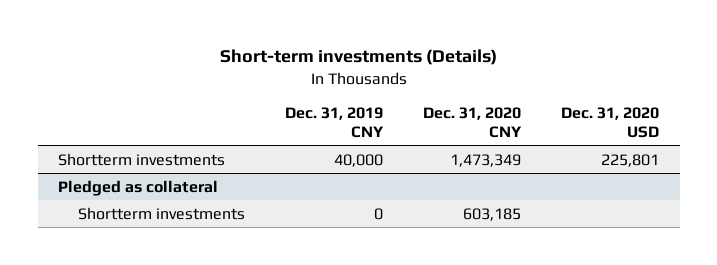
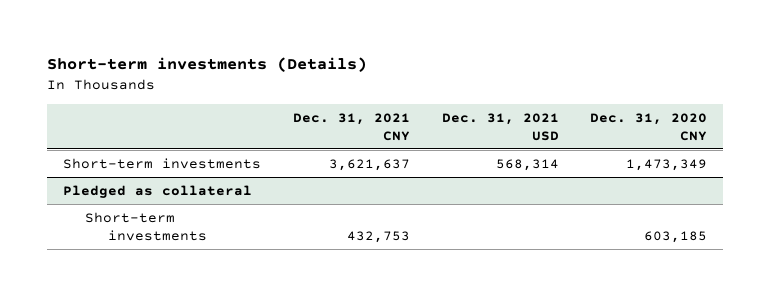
- | Dec. 31, 2019 CNY | Dec. 31, 2020 CNY | Dec. 31, 2020 USD
+ | Dec. 31, 2021 CNY | Dec. 31, 2021 USD | Dec. 31, 2020 CNY
- Shortterm investments | 40,000 | 1,473,349 | 225,801
+ Short-term investments | 3,621,637 | 568,314 | 1,473,349
@ Pledged as collateral
- Shortterm investments | 0 | 603,185 |
+ Short-term investments | 432,753 | | 603,185

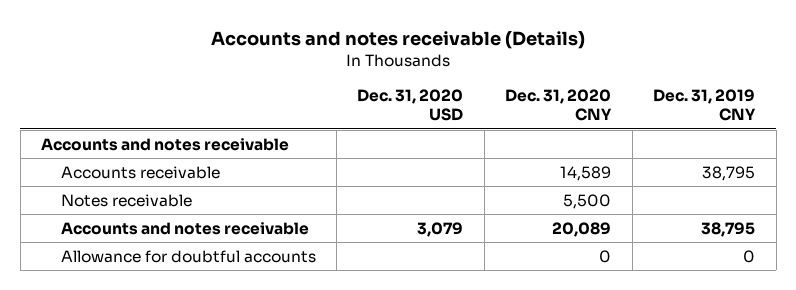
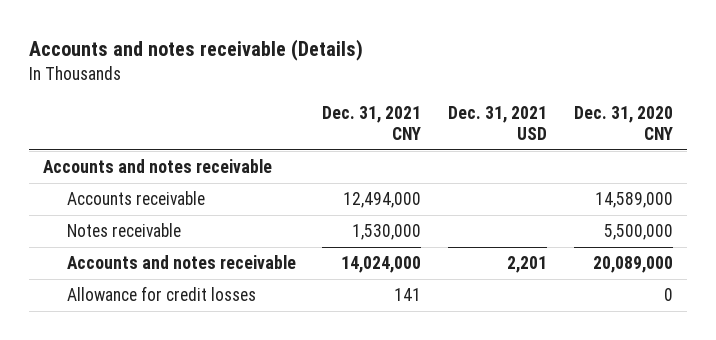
- | Dec. 31, 2020 USD | Dec. 31, 2020 CNY | Dec. 31, 2019 CNY
+ | Dec. 31, 2021 CNY | Dec. 31, 2021 USD | Dec. 31, 2020 CNY
- Accounts receivable | | 14,589 | 38,795
- Notes receivable | | 5,500 |
- Accounts and notes receivable | 3,079 | 20,089 | 38,795
- Allowance for doubtful accounts | | 0 | 0
+ Accounts receivable | 12,494,000 | | 14,589,000
+ Notes receivable | 1,530,000 | | 5,500,000
+ Accounts and notes receivable | 14,024,000 | 2,201 | 20,089,000
+ Allowance for credit losses | 141 | | 0

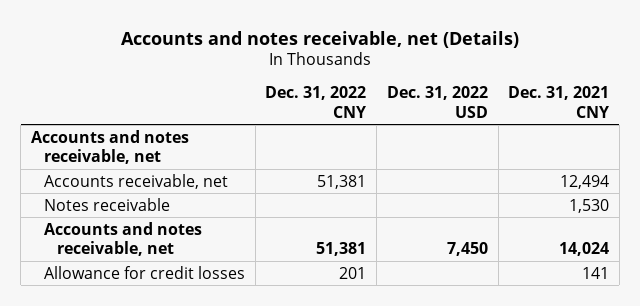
- Accounts and notes receivable (Details)
+ Accounts and notes receivable, net (Details)
- | Dec. 31, 2021 CNY | Dec. 31, 2021 USD | Dec. 31, 2020 CNY
+ | Dec. 31, 2022 CNY | Dec. 31, 2022 USD | Dec. 31, 2021 CNY
- Accounts and notes receivable
- Accounts receivable | 12,494,000 | | 14,589,000
- Notes receivable | 1,530,000 | | 5,500,000
- Accounts and notes receivable | 14,024,000 | 2,201 | 20,089,000
+ Accounts and notes receivable, net
+ Accounts receivable, net | 51,381 | | 12,494
+ Notes receivable | | | 1,530
+ Accounts and notes receivable, net | 51,381 | 7,450 | 14,024

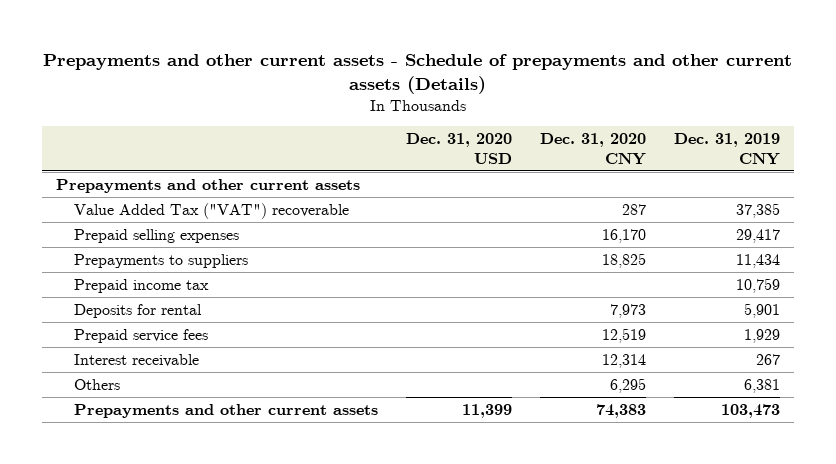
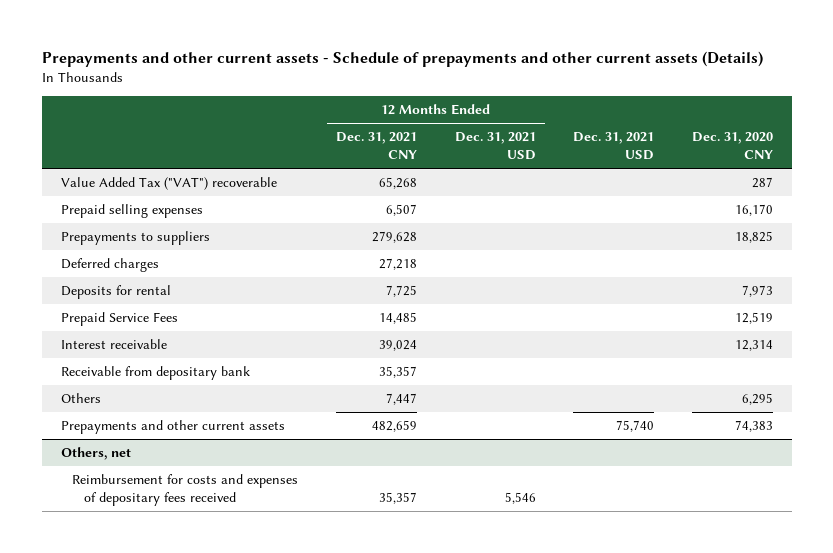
- | Dec. 31, 2020 USD | Dec. 31, 2020 CNY | Dec. 31, 2019 CNY
+ | 12 Months Ended Dec. 31, 2021 CNY | 12 Months Ended Dec. 31, 2021 USD | Dec. 31, 2021 USD | Dec. 31, 2020 CNY
- Prepayments and other current assets
- Prepaid income tax | | | 10,759
+ Deferred charges | 27,218 | | |
- Prepaid service fees | | 12,519 | 1,929
+ Prepaid Service Fees | 14,485 | | | 12,519
+ Receivable from depositary bank | 35,357 | | |
+ Others, net
+ Reimbursement for costs and expenses of depositary fees received | 35,357 | 5,546 | |

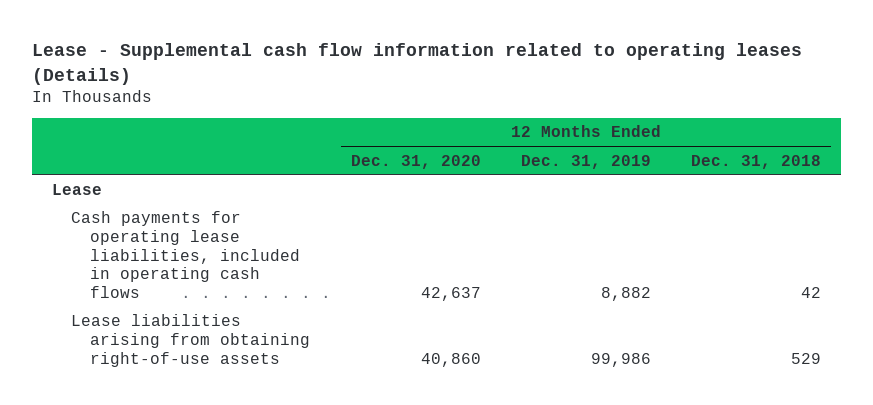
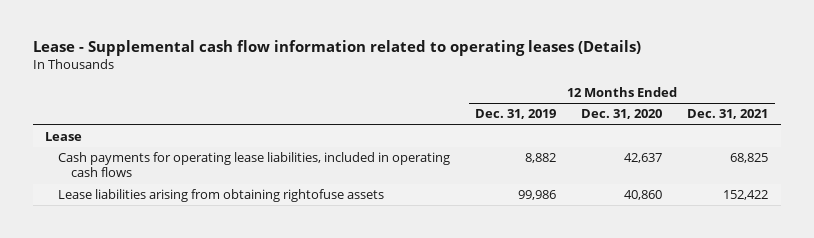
- | 12 Months Ended Dec. 31, 2020 | 12 Months Ended Dec. 31, 2019 | 12 Months Ended Dec. 31, 2018
+ | 12 Months Ended Dec. 31, 2019 | 12 Months Ended Dec. 31, 2020 | 12 Months Ended Dec. 31, 2021
- Lease liabilities arising from obtaining right-of-use assets | 40,860 | 99,986 | 529
+ Lease liabilities arising from obtaining rightofuse assets | 99,986 | 40,860 | 152,422

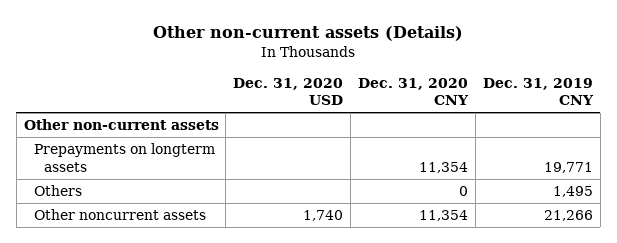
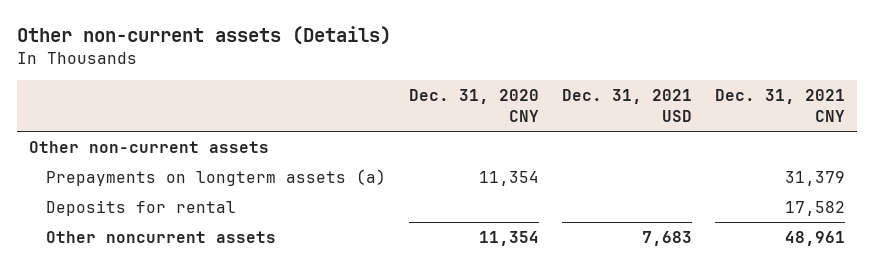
- | Dec. 31, 2020 USD | Dec. 31, 2020 CNY | Dec. 31, 2019 CNY
+ | Dec. 31, 2020 CNY | Dec. 31, 2021 USD | Dec. 31, 2021 CNY
- Prepayments on longterm assets | | 11,354 | 19,771
- Others | | 0 | 1,495
+ Prepayments on longterm assets (a) | 11,354 | | 31,379
+ Deposits for rental | | | 17,582

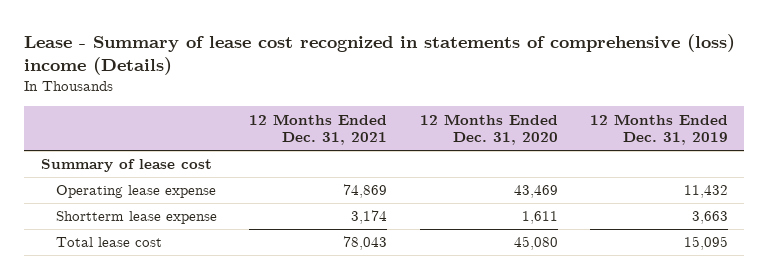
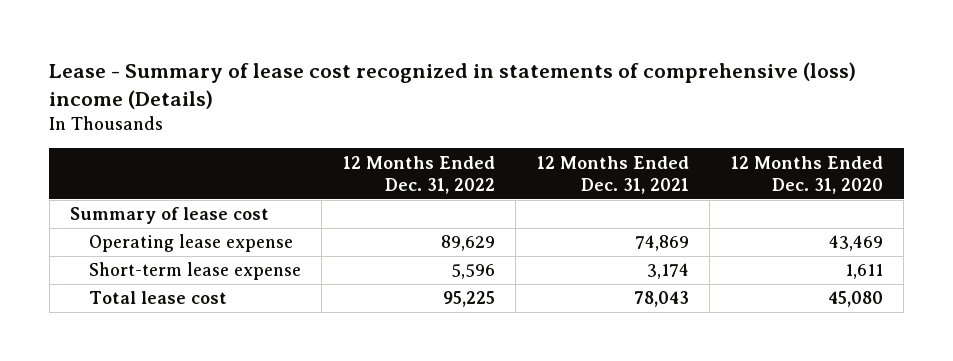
- | 12 Months Ended Dec. 31, 2021 | 12 Months Ended Dec. 31, 2020 | 12 Months Ended Dec. 31, 2019
+ | 12 Months Ended Dec. 31, 2022 | 12 Months Ended Dec. 31, 2021 | 12 Months Ended Dec. 31, 2020
- Shortterm lease expense | 3,174 | 1,611 | 3,663
+ Short-term lease expense | 5,596 | 3,174 | 1,611

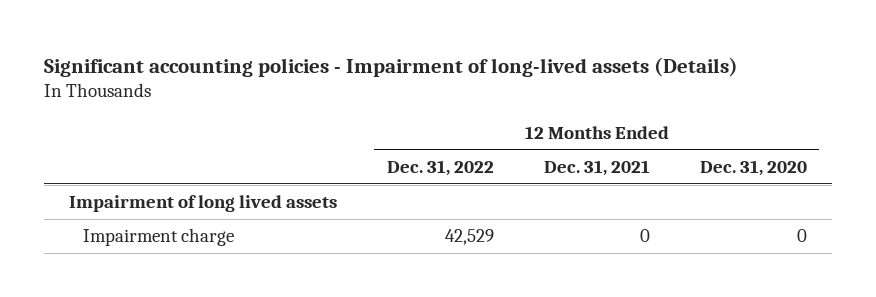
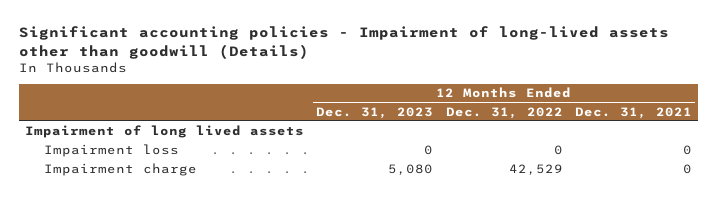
- Significant accounting policies - Impairment of long-lived assets (Details)
+ Significant accounting policies - Impairment of long-lived assets other than goodwill (Details)
- | 12 Months Ended Dec. 31, 2022 | 12 Months Ended Dec. 31, 2021 | 12 Months Ended Dec. 31, 2020
+ | 12 Months Ended Dec. 31, 2023 | 12 Months Ended Dec. 31, 2022 | 12 Months Ended Dec. 31, 2021
+ Impairment loss | 0 | 0 | 0

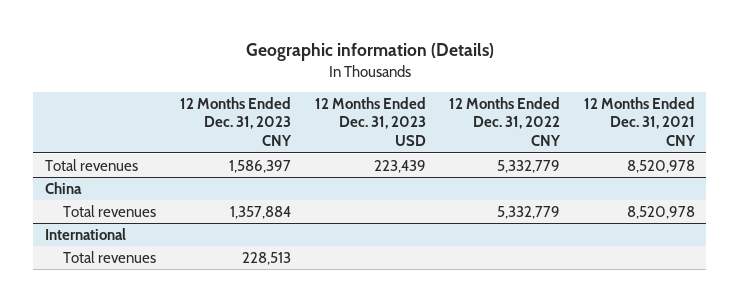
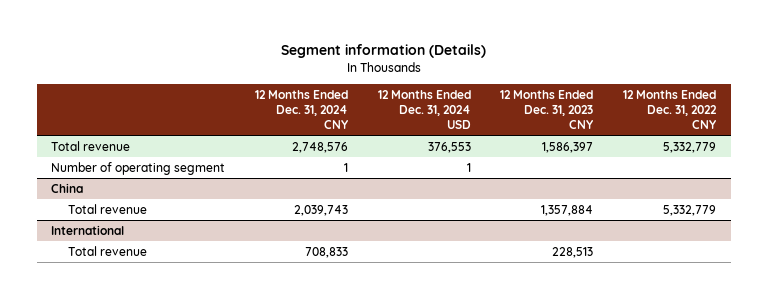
- Geographic information (Details)
+ Segment information (Details)
- | 12 Months Ended Dec. 31, 2023 CNY | 12 Months Ended Dec. 31, 2023 USD | 12 Months Ended Dec. 31, 2022 CNY | 12 Months Ended Dec. 31, 2021 CNY
+ | 12 Months Ended Dec. 31, 2024 CNY | 12 Months Ended Dec. 31, 2024 USD | 12 Months Ended Dec. 31, 2023 CNY | 12 Months Ended Dec. 31, 2022 CNY
- Total revenues | 1,586,397 | 223,439 | 5,332,779 | 8,520,978
+ Total revenue | 2,748,576 | 376,553 | 1,586,397 | 5,332,779
+ Number of operating segment | 1 | 1 | |
@ China
- Total revenues | 1,357,884 | | 5,332,779 | 8,520,978
+ Total revenue | 2,039,743 | | 1,357,884 | 5,332,779
@ International
- Total revenues | 228,513 | | |
+ Total revenue | 708,833 | | 228,513 |

